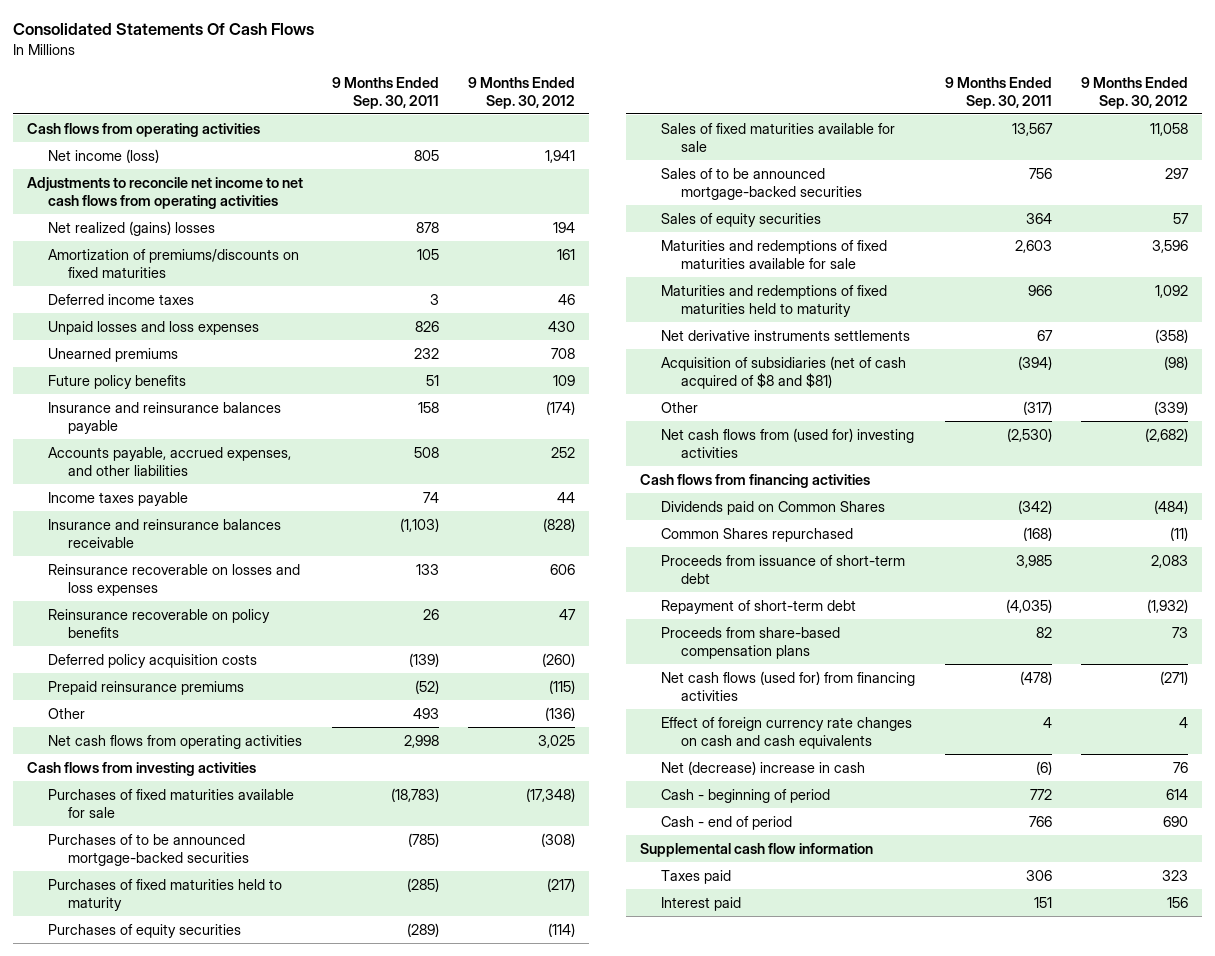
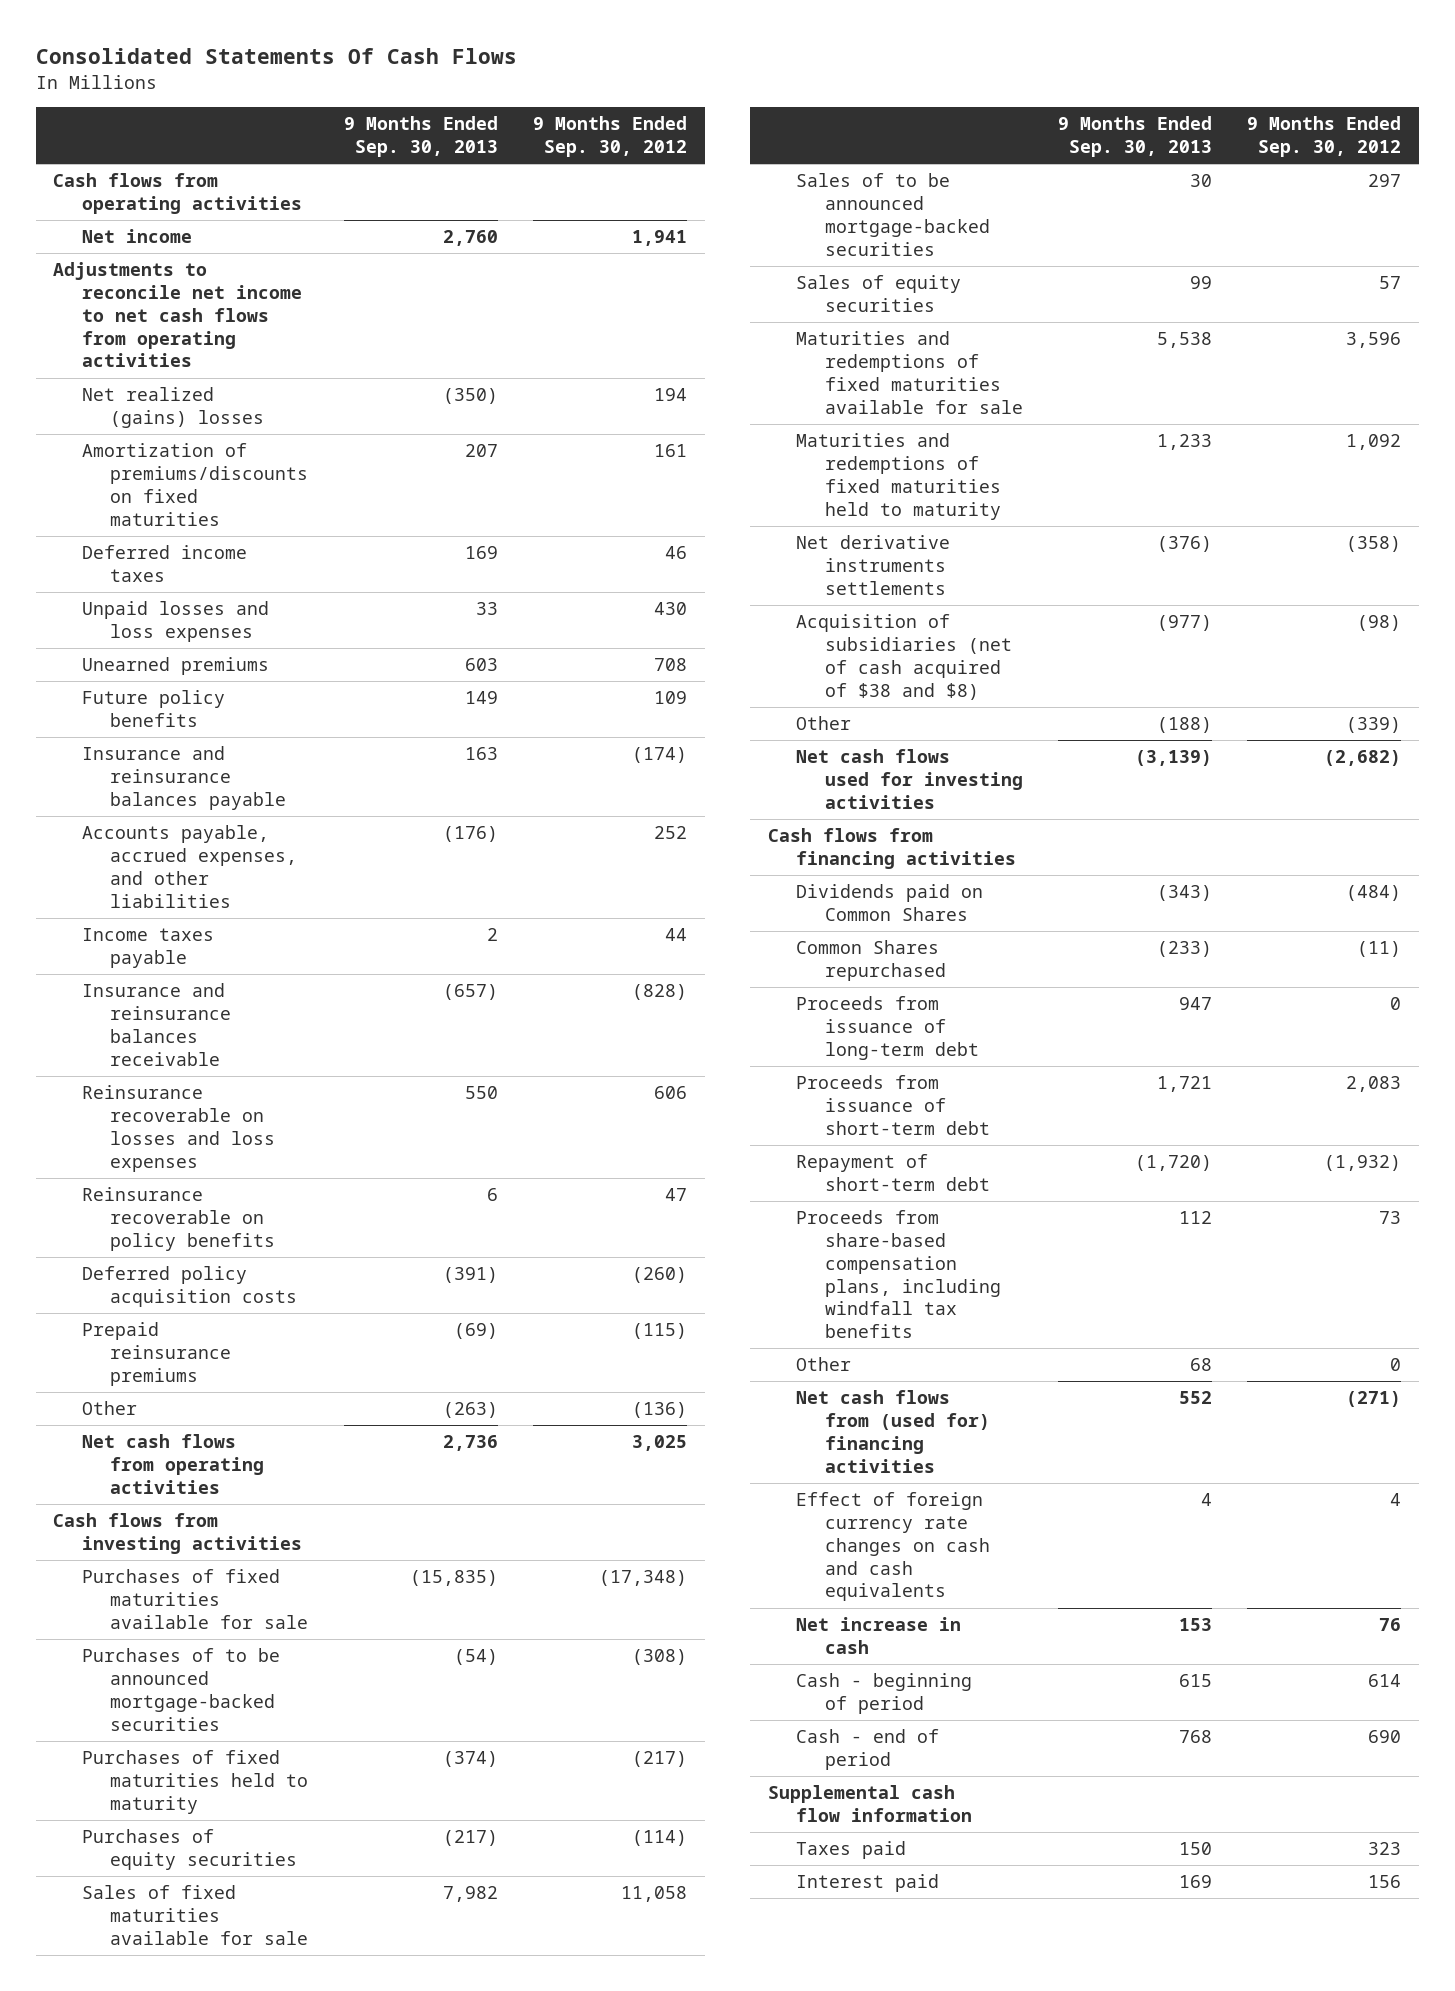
- | 9 Months Ended Sep. 30, 2011 | 9 Months Ended Sep. 30, 2012
+ | 9 Months Ended Sep. 30, 2013 | 9 Months Ended Sep. 30, 2012
- Net income (loss) | 805 | 1,941
+ Net income | 2,760 | 1,941
- Acquisition of subsidiaries (net of cash acquired of $8 and $81) | (394) | (98)
+ Acquisition of subsidiaries (net of cash acquired of $38 and $8) | (977) | (98)
- Net cash flows from (used for) investing activities | (2,530) | (2,682)
+ Net cash flows used for investing activities | (3,139) | (2,682)
+ Proceeds from issuance of long-term debt | 947 | 0
- Proceeds from share-based compensation plans | 82 | 73
- Net cash flows (used for) from financing activities | (478) | (271)
+ Proceeds from share-based compensation plans, including windfall tax benefits | 112 | 73
+ Other | 68 | 0
+ Net cash flows from (used for) financing activities | 552 | (271)
- Net (decrease) increase in cash | (6) | 76
+ Net increase in cash | 153 | 76

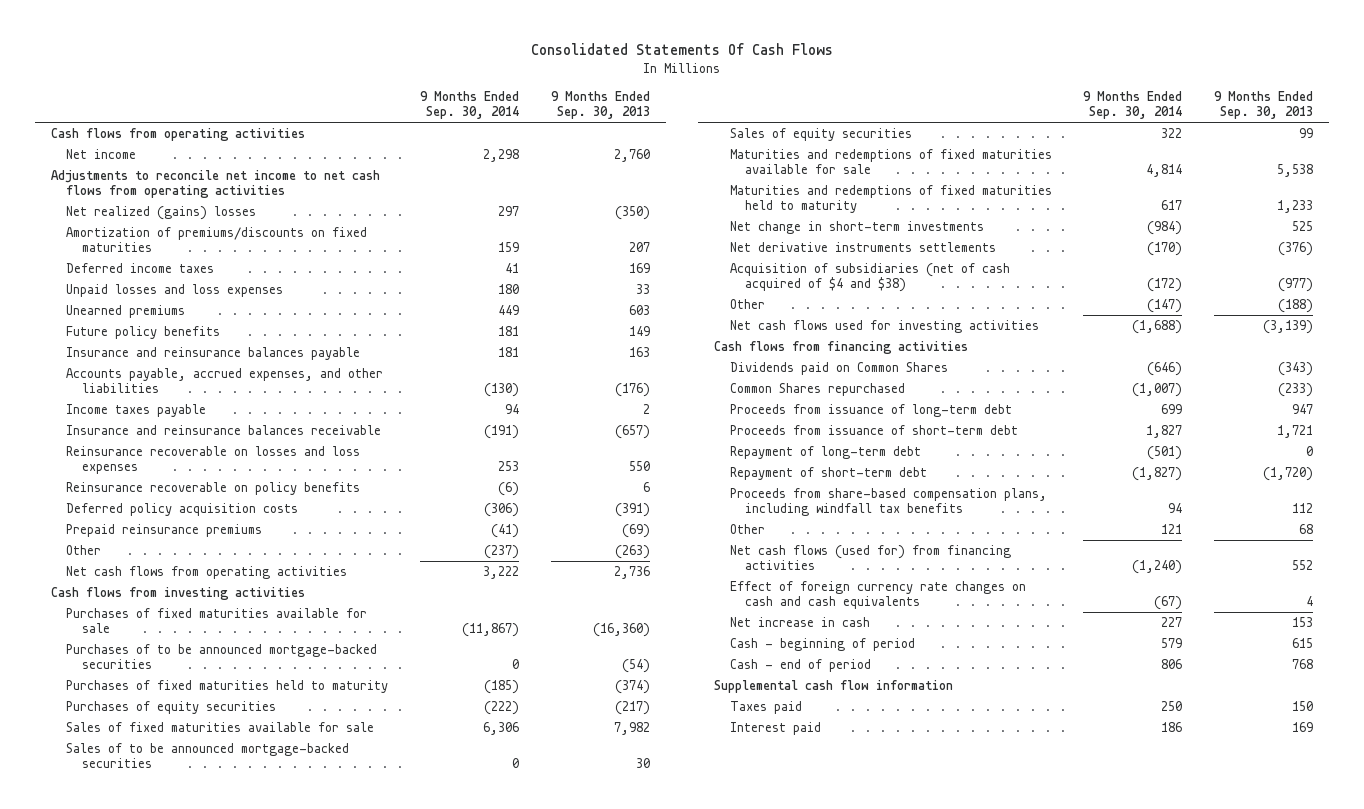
- | 9 Months Ended Sep. 30, 2013 | 9 Months Ended Sep. 30, 2012
+ | 9 Months Ended Sep. 30, 2014 | 9 Months Ended Sep. 30, 2013
- Purchases of fixed maturities available for sale | (15,835) | (17,348)
+ Purchases of fixed maturities available for sale | (11,867) | (16,360)
+ Net change in short-term investments | (984) | 525
- Acquisition of subsidiaries (net of cash acquired of $38 and $8) | (977) | (98)
+ Acquisition of subsidiaries (net of cash acquired of $4 and $38) | (172) | (977)
+ Repayment of long-term debt | (501) | 0
- Net cash flows from (used for) financing activities | 552 | (271)
+ Net cash flows (used for) from financing activities | (1,240) | 552

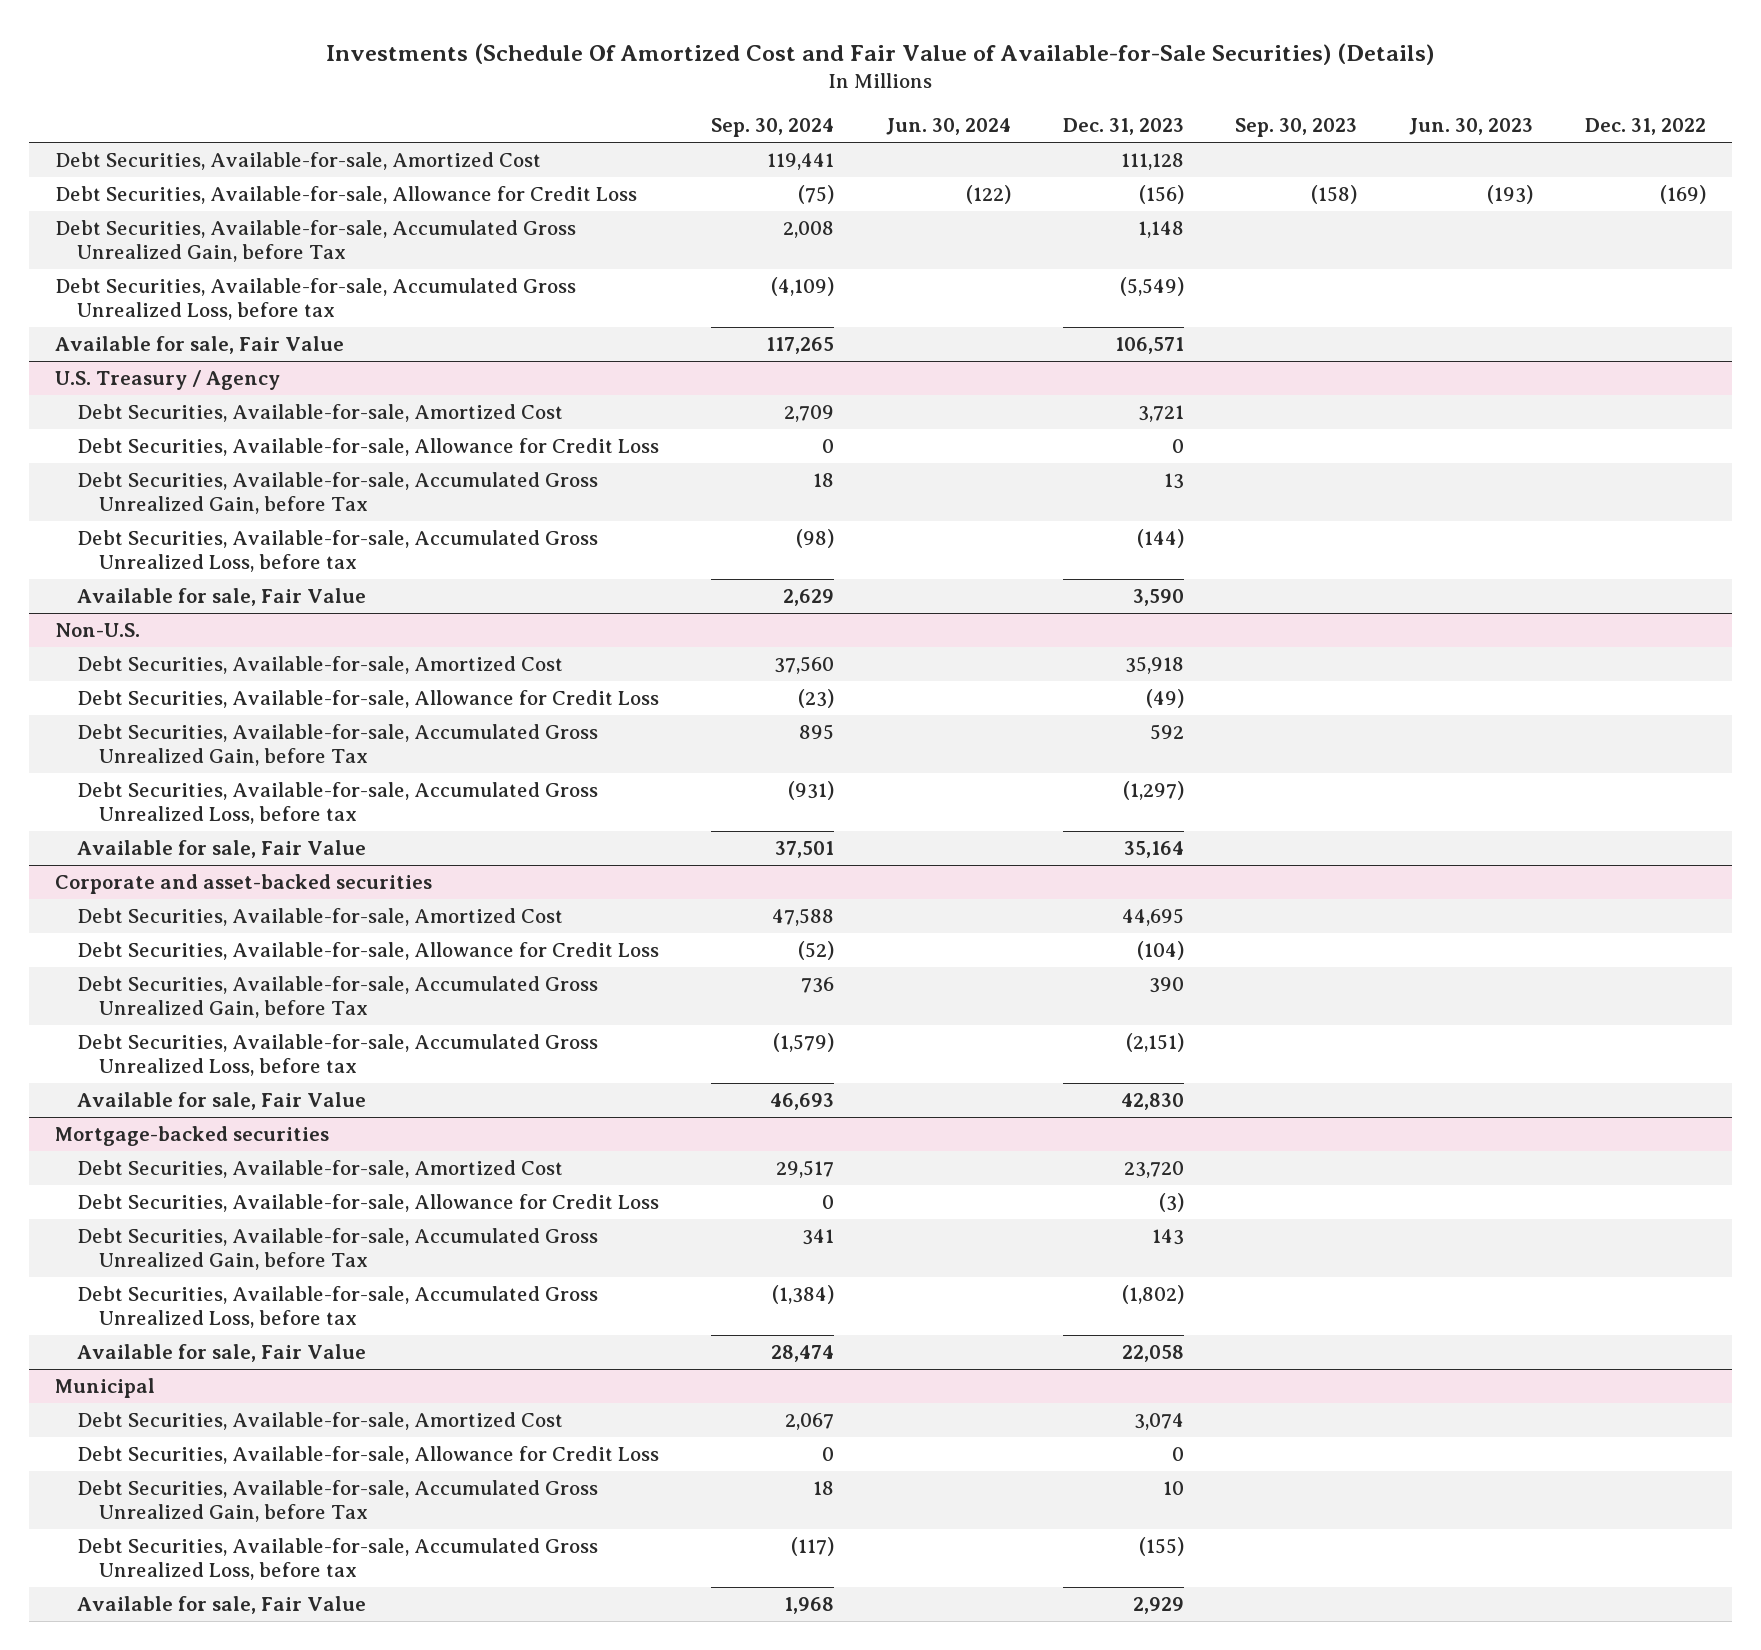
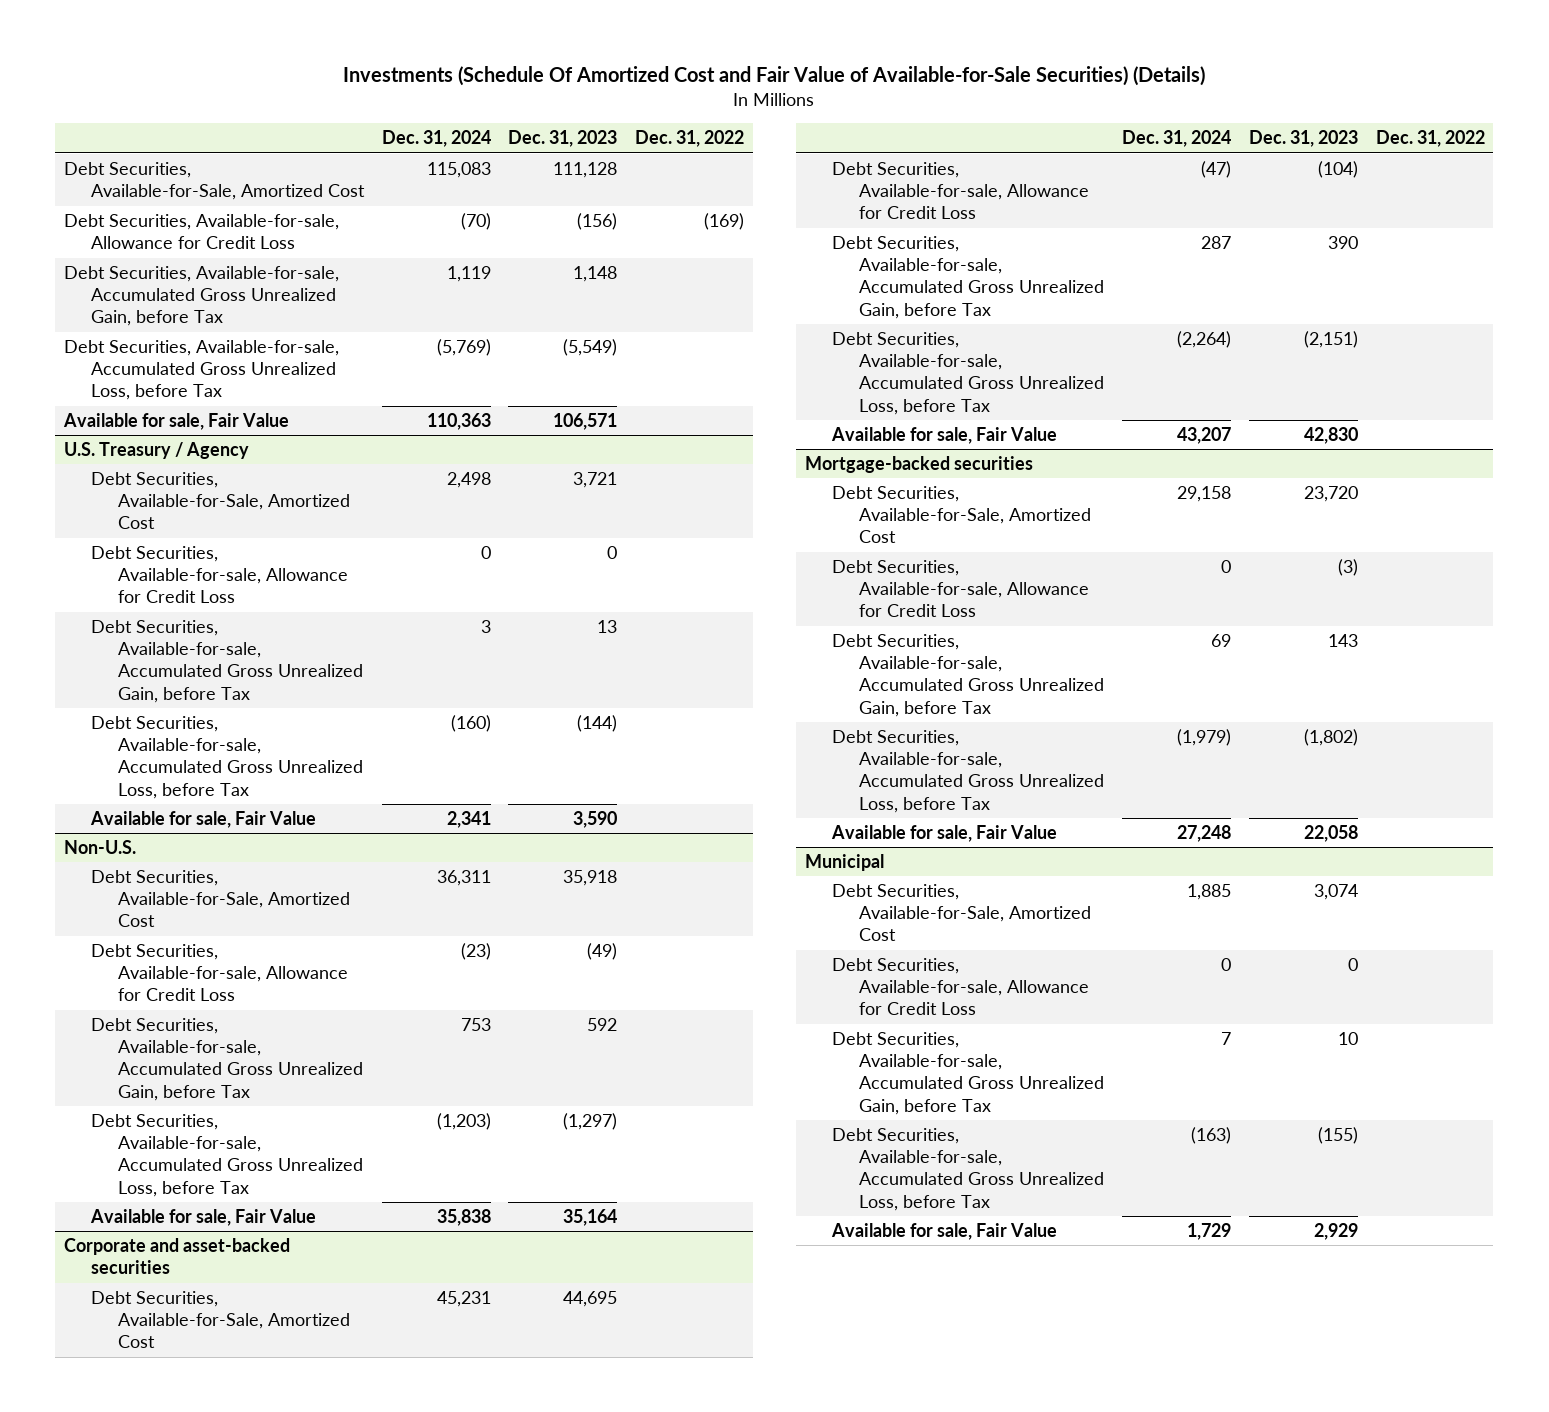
- | Sep. 30, 2024 | Jun. 30, 2024 | Dec. 31, 2023 | Sep. 30, 2023 | Jun. 30, 2023 | Dec. 31, 2022
+ | Dec. 31, 2024 | Dec. 31, 2023 | Dec. 31, 2022
- Debt Securities, Available-for-sale, Amortized Cost | 119,441 | | 111,128 | | |
+ Debt Securities, Available-for-Sale, Amortized Cost | 115,083 | 111,128 |
- Debt Securities, Available-for-sale, Accumulated Gross Unrealized Loss, before tax | (4,109) | | (5,549) | | |
+ Debt Securities, Available-for-sale, Accumulated Gross Unrealized Loss, before Tax | (5,769) | (5,549) |
@ U.S. Treasury / Agency
- Debt Securities, Available-for-sale, Amortized Cost | 2,709 | | 3,721 | | |
+ Debt Securities, Available-for-Sale, Amortized Cost | 2,498 | 3,721 |
- Debt Securities, Available-for-sale, Accumulated Gross Unrealized Loss, before tax | (98) | | (144) | | |
+ Debt Securities, Available-for-sale, Accumulated Gross Unrealized Loss, before Tax | (160) | (144) |
@ Non-U.S.
- Debt Securities, Available-for-sale, Amortized Cost | 37,560 | | 35,918 | | |
+ Debt Securities, Available-for-Sale, Amortized Cost | 36,311 | 35,918 |
- Debt Securities, Available-for-sale, Accumulated Gross Unrealized Loss, before tax | (931) | | (1,297) | | |
+ Debt Securities, Available-for-sale, Accumulated Gross Unrealized Loss, before Tax | (1,203) | (1,297) |
@ Corporate and asset-backed securities
- Debt Securities, Available-for-sale, Amortized Cost | 47,588 | | 44,695 | | |
+ Debt Securities, Available-for-Sale, Amortized Cost | 45,231 | 44,695 |
- Debt Securities, Available-for-sale, Accumulated Gross Unrealized Loss, before tax | (1,579) | | (2,151) | | |
+ Debt Securities, Available-for-sale, Accumulated Gross Unrealized Loss, before Tax | (2,264) | (2,151) |
@ Mortgage-backed securities
- Debt Securities, Available-for-sale, Amortized Cost | 29,517 | | 23,720 | | |
+ Debt Securities, Available-for-Sale, Amortized Cost | 29,158 | 23,720 |
- Debt Securities, Available-for-sale, Accumulated Gross Unrealized Loss, before tax | (1,384) | | (1,802) | | |
+ Debt Securities, Available-for-sale, Accumulated Gross Unrealized Loss, before Tax | (1,979) | (1,802) |
@ Municipal
- Debt Securities, Available-for-sale, Amortized Cost | 2,067 | | 3,074 | | |
+ Debt Securities, Available-for-Sale, Amortized Cost | 1,885 | 3,074 |
- Debt Securities, Available-for-sale, Accumulated Gross Unrealized Loss, before tax | (117) | | (155) | | |
+ Debt Securities, Available-for-sale, Accumulated Gross Unrealized Loss, before Tax | (163) | (155) |

